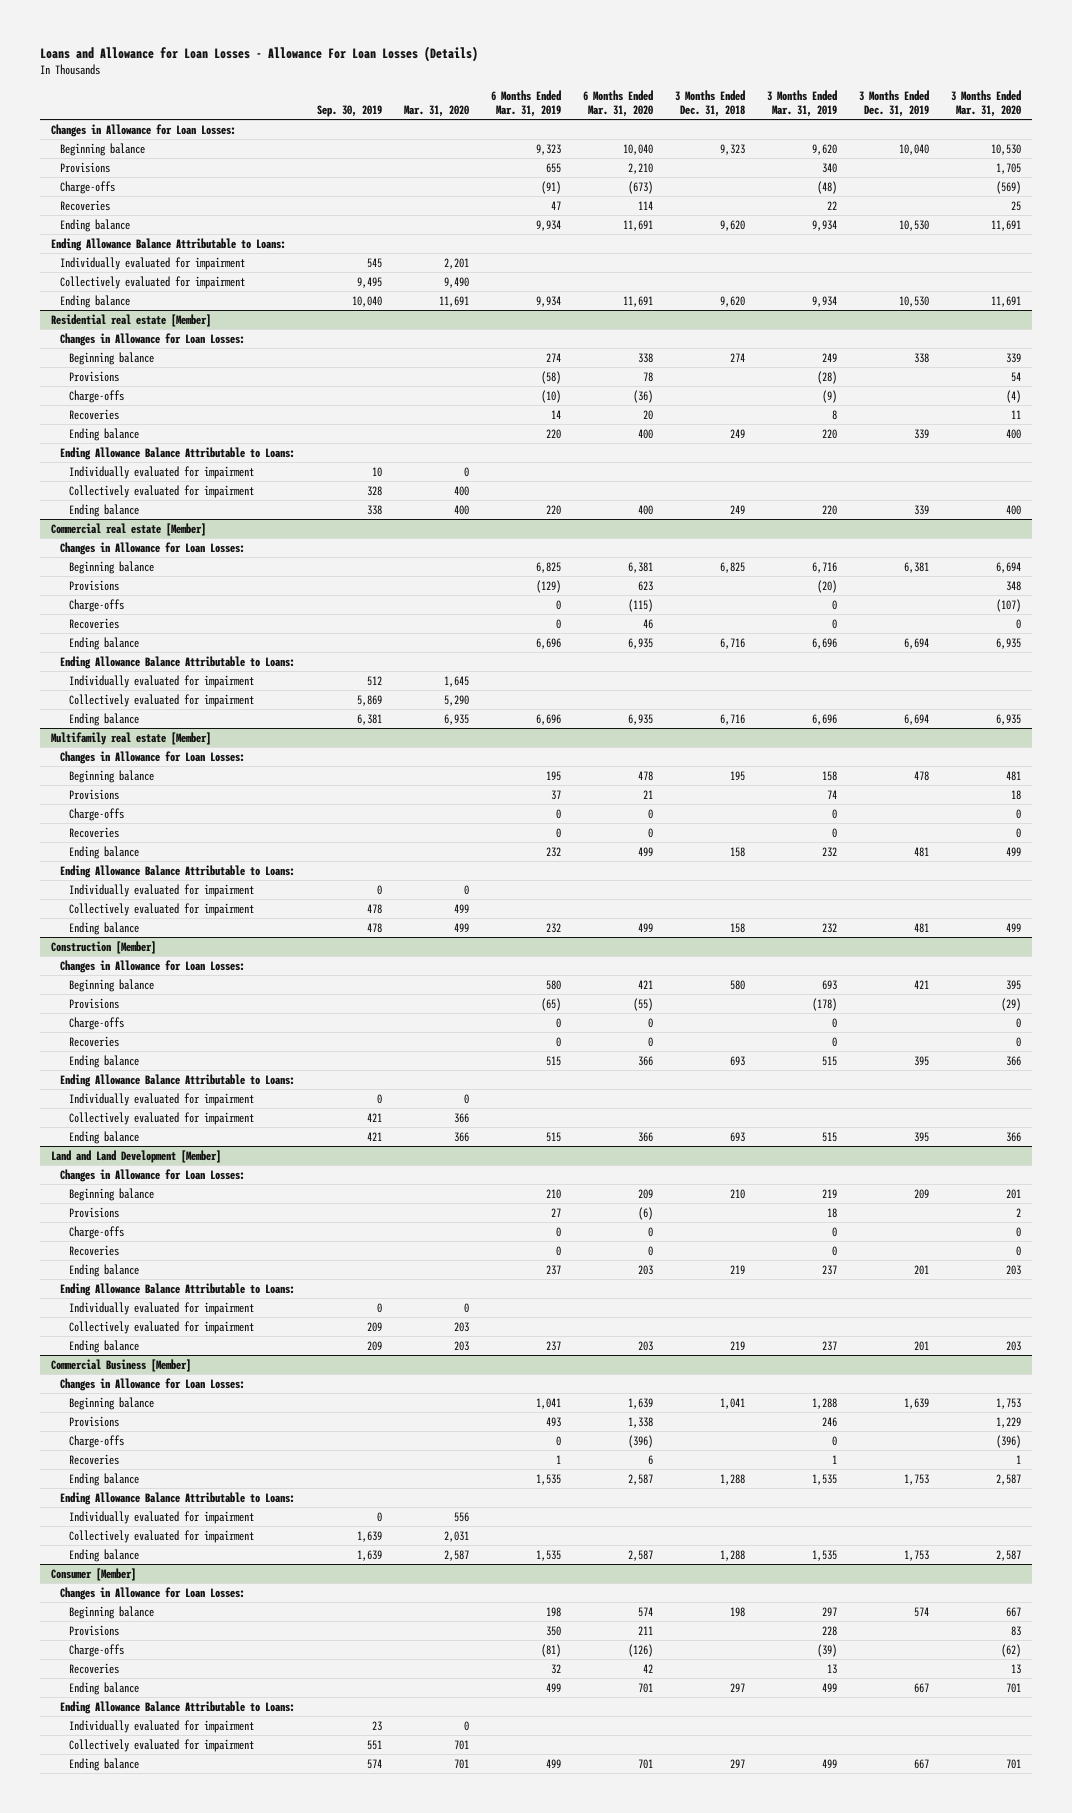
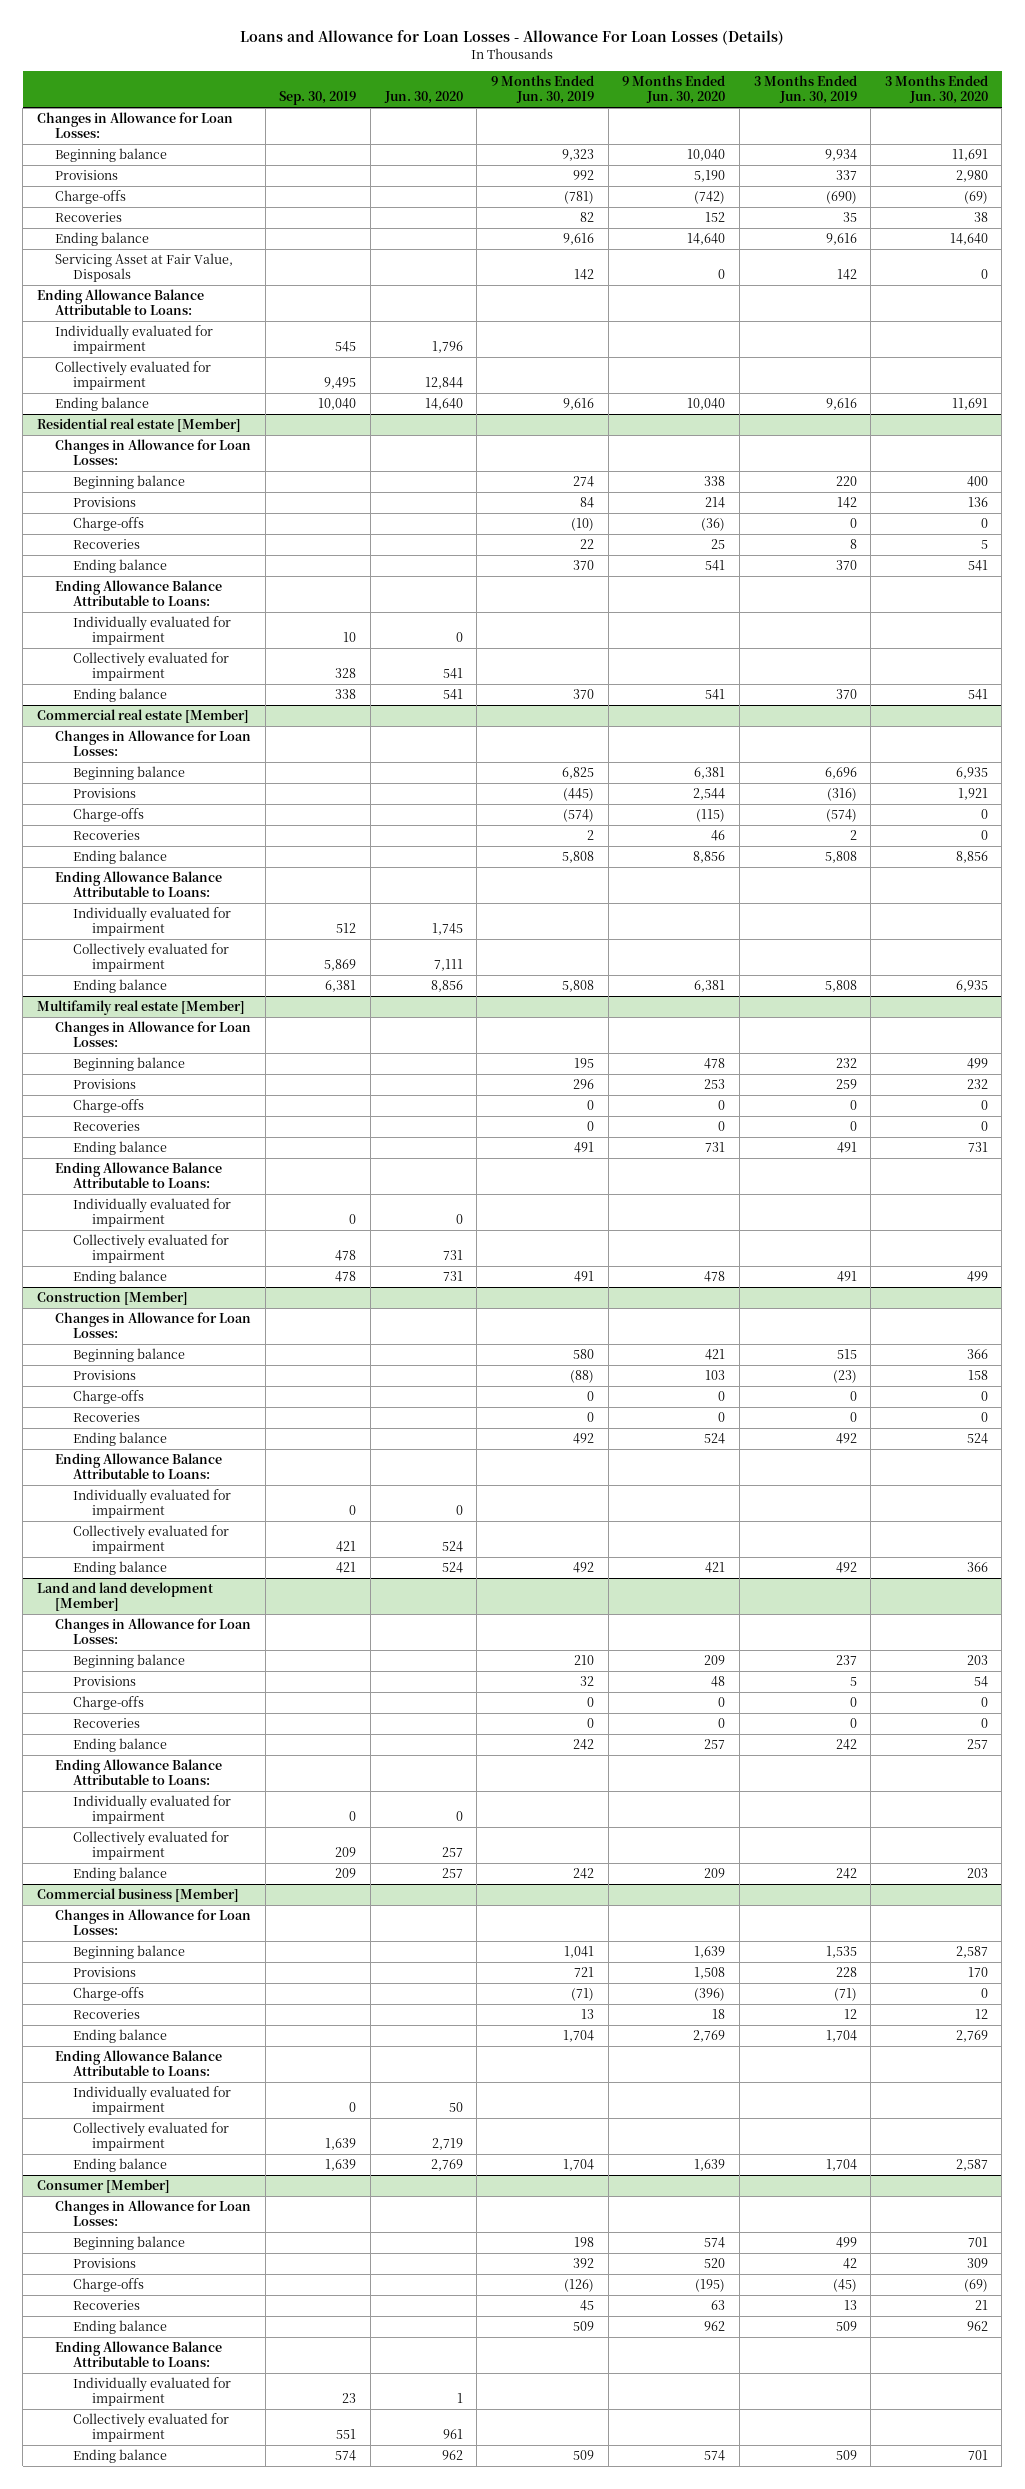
- | Sep. 30, 2019 | Mar. 31, 2020 | 6 Months Ended Mar. 31, 2019 | 6 Months Ended Mar. 31, 2020 | 3 Months Ended Dec. 31, 2018 | 3 Months Ended Mar. 31, 2019 | 3 Months Ended Dec. 31, 2019 | 3 Months Ended Mar. 31, 2020
+ | Sep. 30, 2019 | Jun. 30, 2020 | 9 Months Ended Jun. 30, 2019 | 9 Months Ended Jun. 30, 2020 | 3 Months Ended Jun. 30, 2019 | 3 Months Ended Jun. 30, 2020
+ Servicing Asset at Fair Value, Disposals | | | 142 | 0 | 142 | 0
- Land and Land Development [Member]
+ Land and land development [Member]
- Commercial Business [Member]
+ Commercial business [Member]

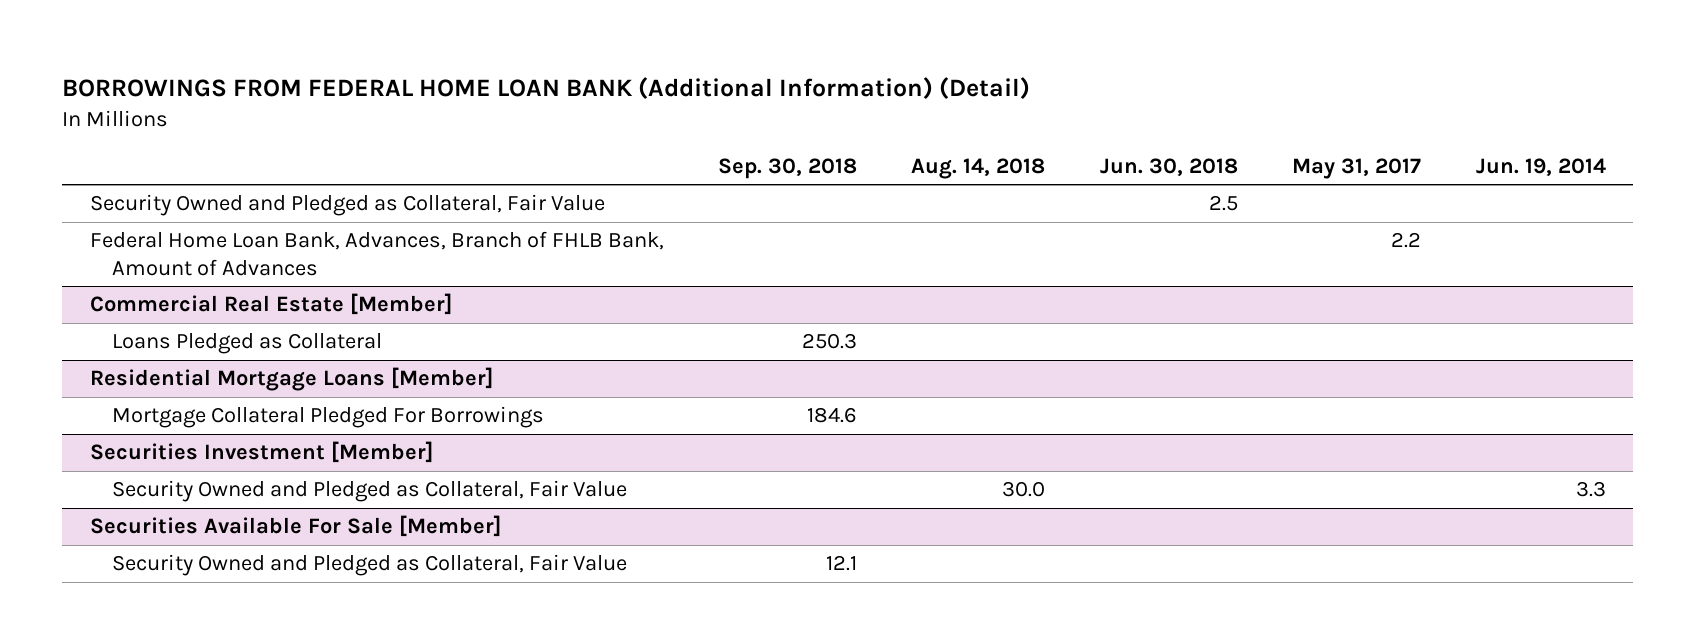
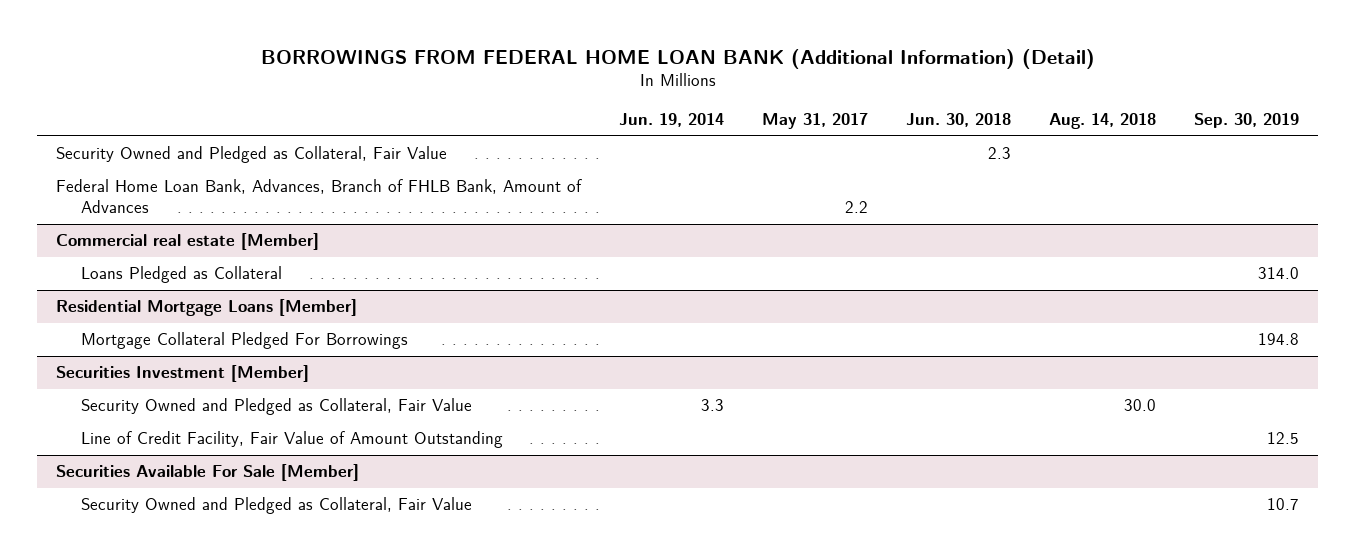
- | Sep. 30, 2018 | Aug. 14, 2018 | Jun. 30, 2018 | May 31, 2017 | Jun. 19, 2014
+ | Jun. 19, 2014 | May 31, 2017 | Jun. 30, 2018 | Aug. 14, 2018 | Sep. 30, 2019
- Security Owned and Pledged as Collateral, Fair Value | | | 2.5 | |
+ Security Owned and Pledged as Collateral, Fair Value | | | 2.3 | |
- Commercial Real Estate [Member]
+ Commercial real estate [Member]
@ Securities Investment [Member]
+ Line of Credit Facility, Fair Value of Amount Outstanding | | | | | 12.5

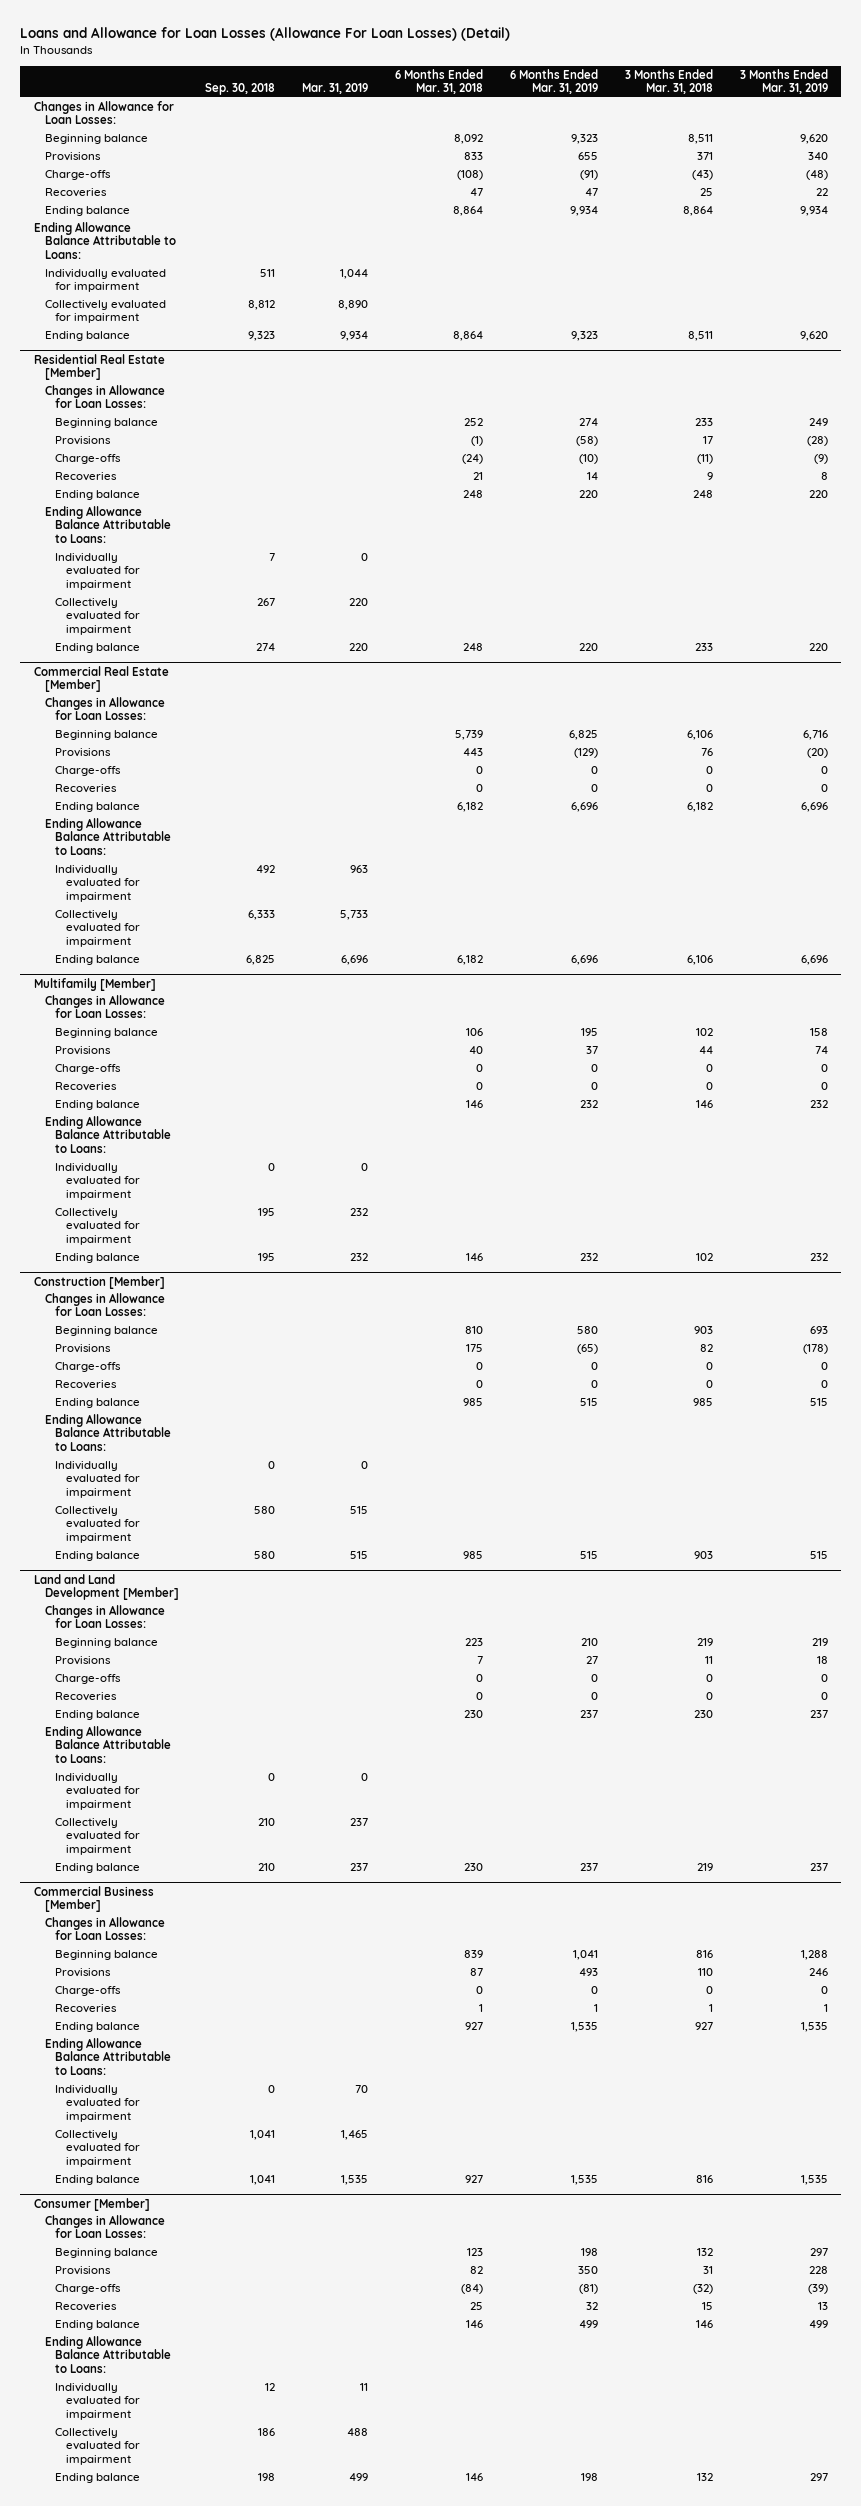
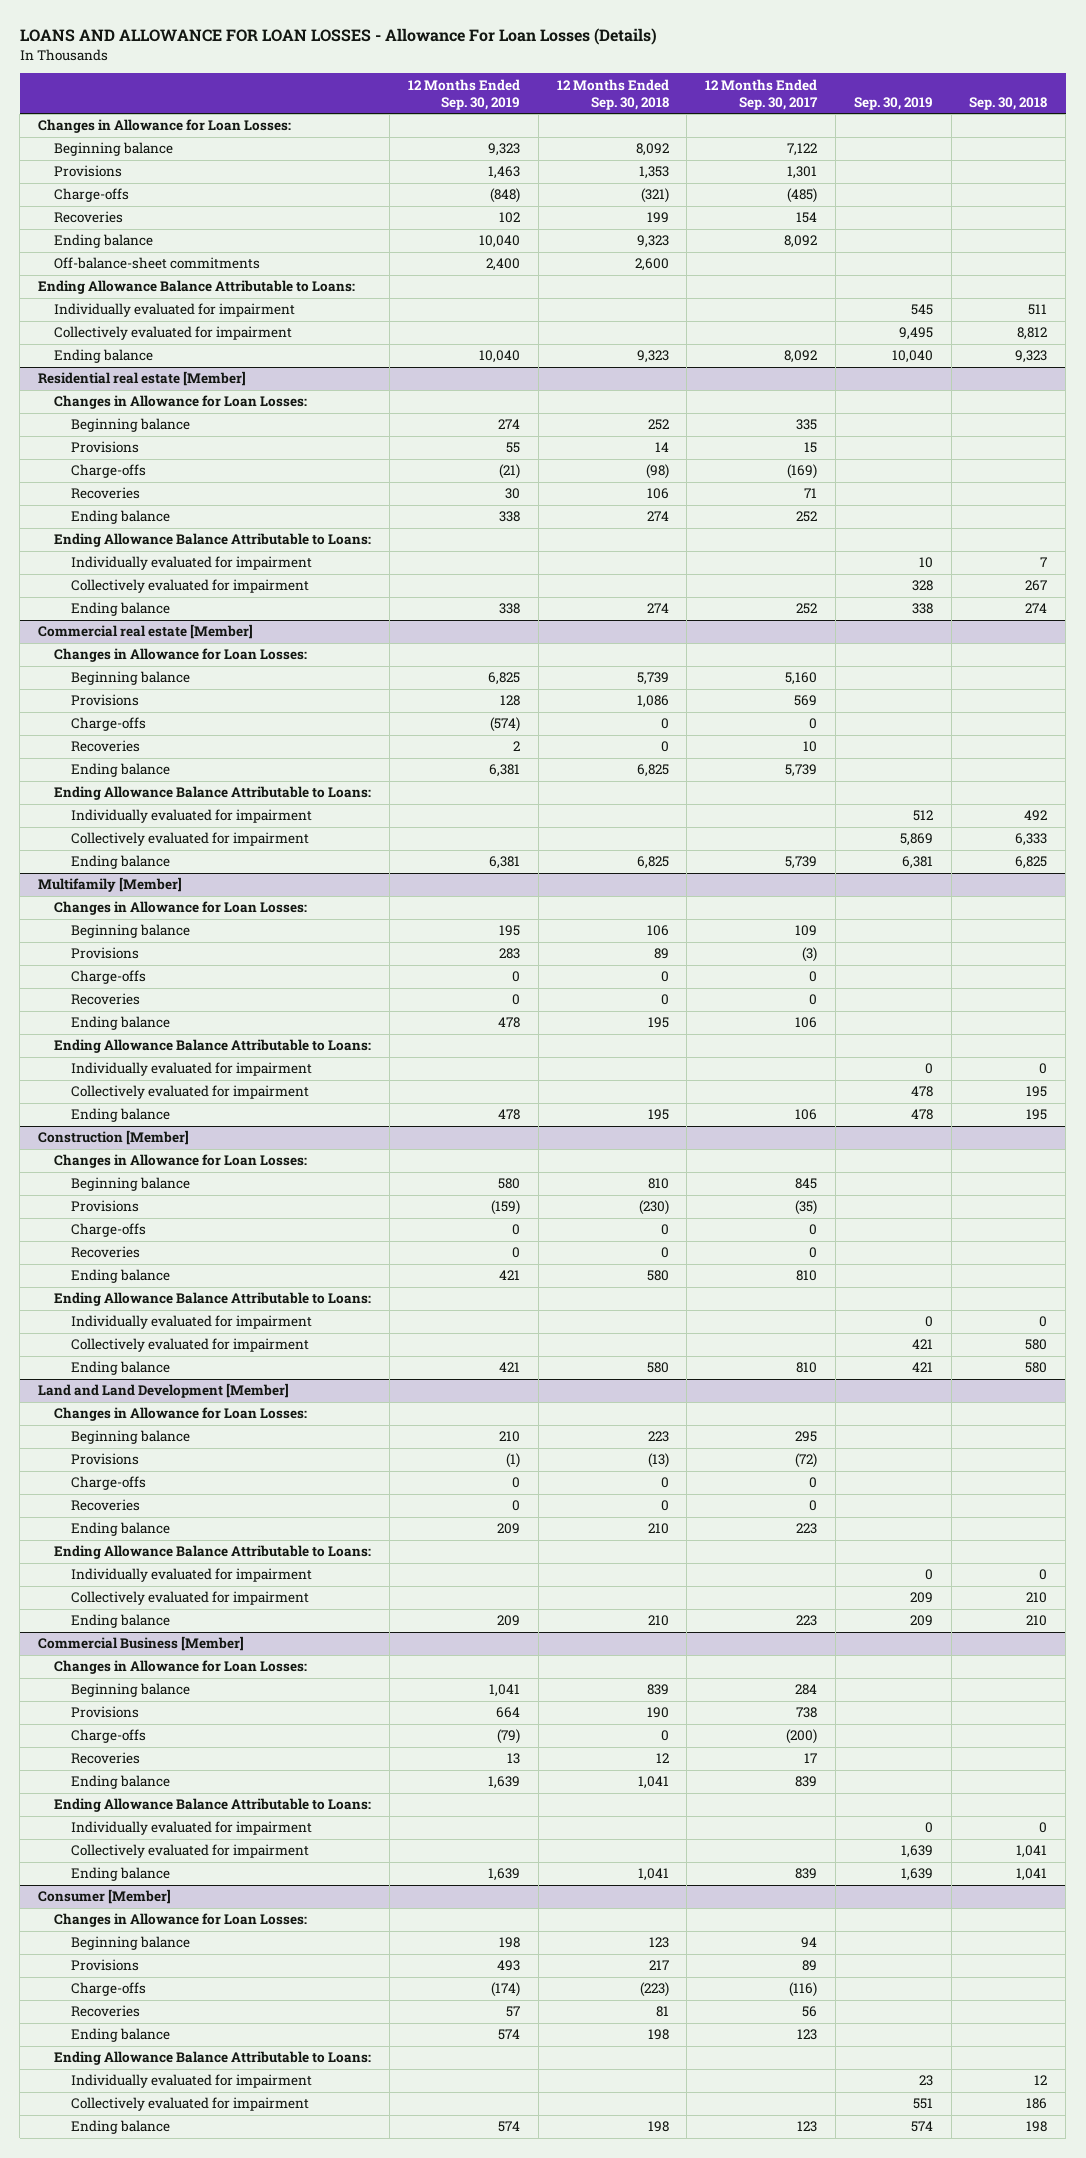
- Loans and Allowance for Loan Losses (Allowance For Loan Losses) (Detail)
+ LOANS AND ALLOWANCE FOR LOAN LOSSES - Allowance For Loan Losses (Details)
- | Sep. 30, 2018 | Mar. 31, 2019 | 6 Months Ended Mar. 31, 2018 | 6 Months Ended Mar. 31, 2019 | 3 Months Ended Mar. 31, 2018 | 3 Months Ended Mar. 31, 2019
+ | 12 Months Ended Sep. 30, 2019 | 12 Months Ended Sep. 30, 2018 | 12 Months Ended Sep. 30, 2017 | Sep. 30, 2019 | Sep. 30, 2018
+ Off-balance-sheet commitments | 2,400 | 2,600 | | |
- Residential Real Estate [Member]
+ Residential real estate [Member]
- Commercial Real Estate [Member]
+ Commercial real estate [Member]

